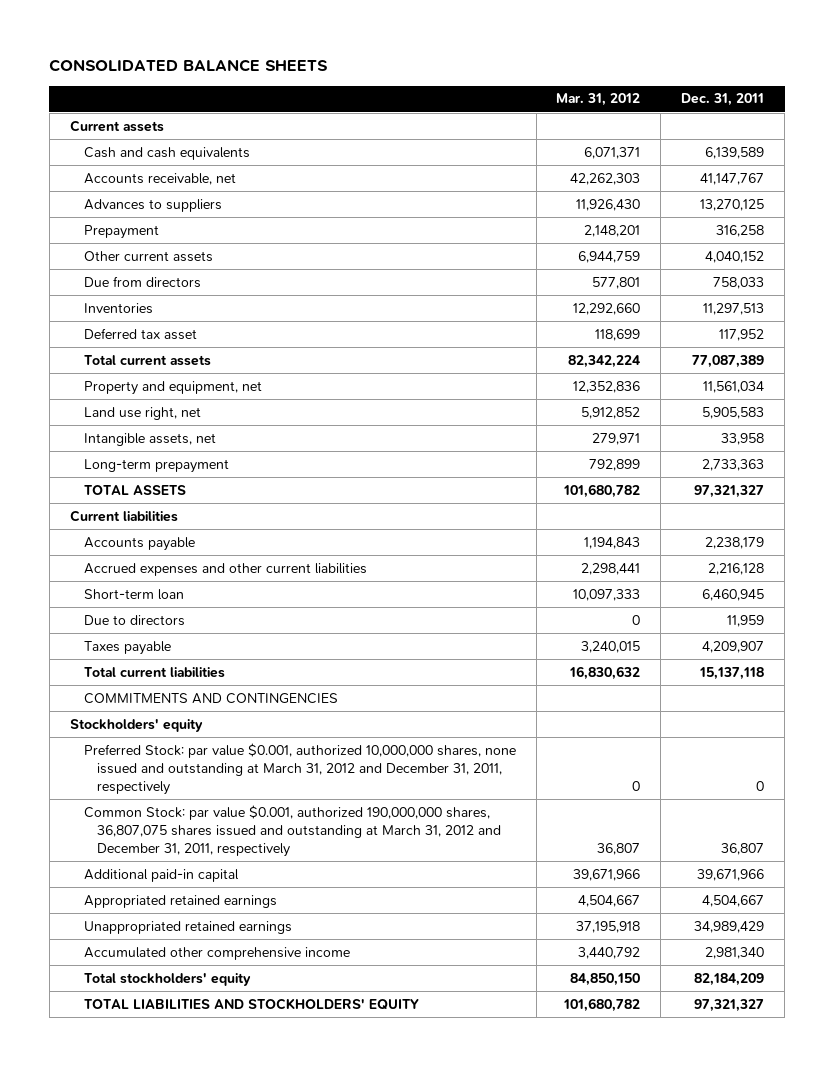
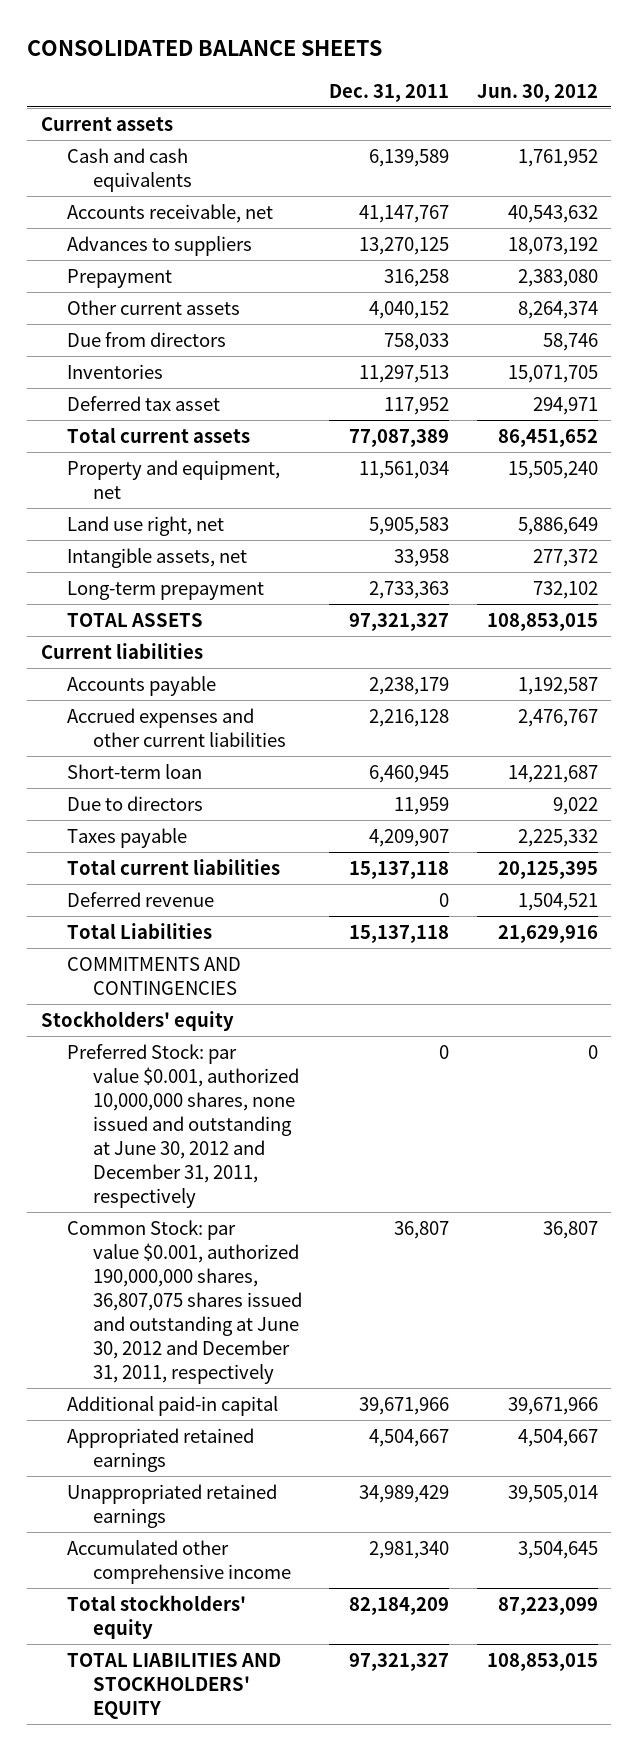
- | Mar. 31, 2012 | Dec. 31, 2011
+ | Dec. 31, 2011 | Jun. 30, 2012
+ Deferred revenue | 0 | 1,504,521
+ Total Liabilities | 15,137,118 | 21,629,916
- Preferred Stock: par value $0.001, authorized 10,000,000 shares, none issued and outstanding at March 31, 2012 and December 31, 2011, respectively | 0 | 0
- Common Stock: par value $0.001, authorized 190,000,000 shares, 36,807,075 shares issued and outstanding at March 31, 2012 and December 31, 2011, respectively | 36,807 | 36,807
+ Preferred Stock: par value $0.001, authorized 10,000,000 shares, none issued and outstanding at June 30, 2012 and December 31, 2011, respectively | 0 | 0
+ Common Stock: par value $0.001, authorized 190,000,000 shares, 36,807,075 shares issued and outstanding at June 30, 2012 and December 31, 2011, respectively | 36,807 | 36,807

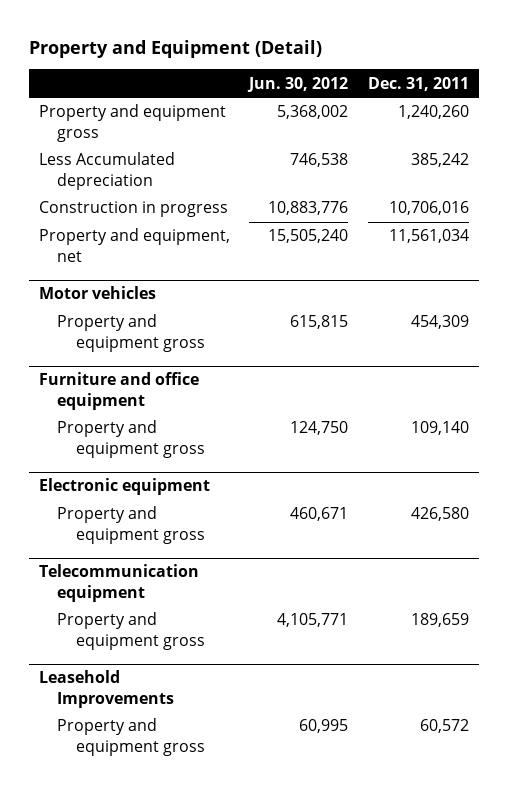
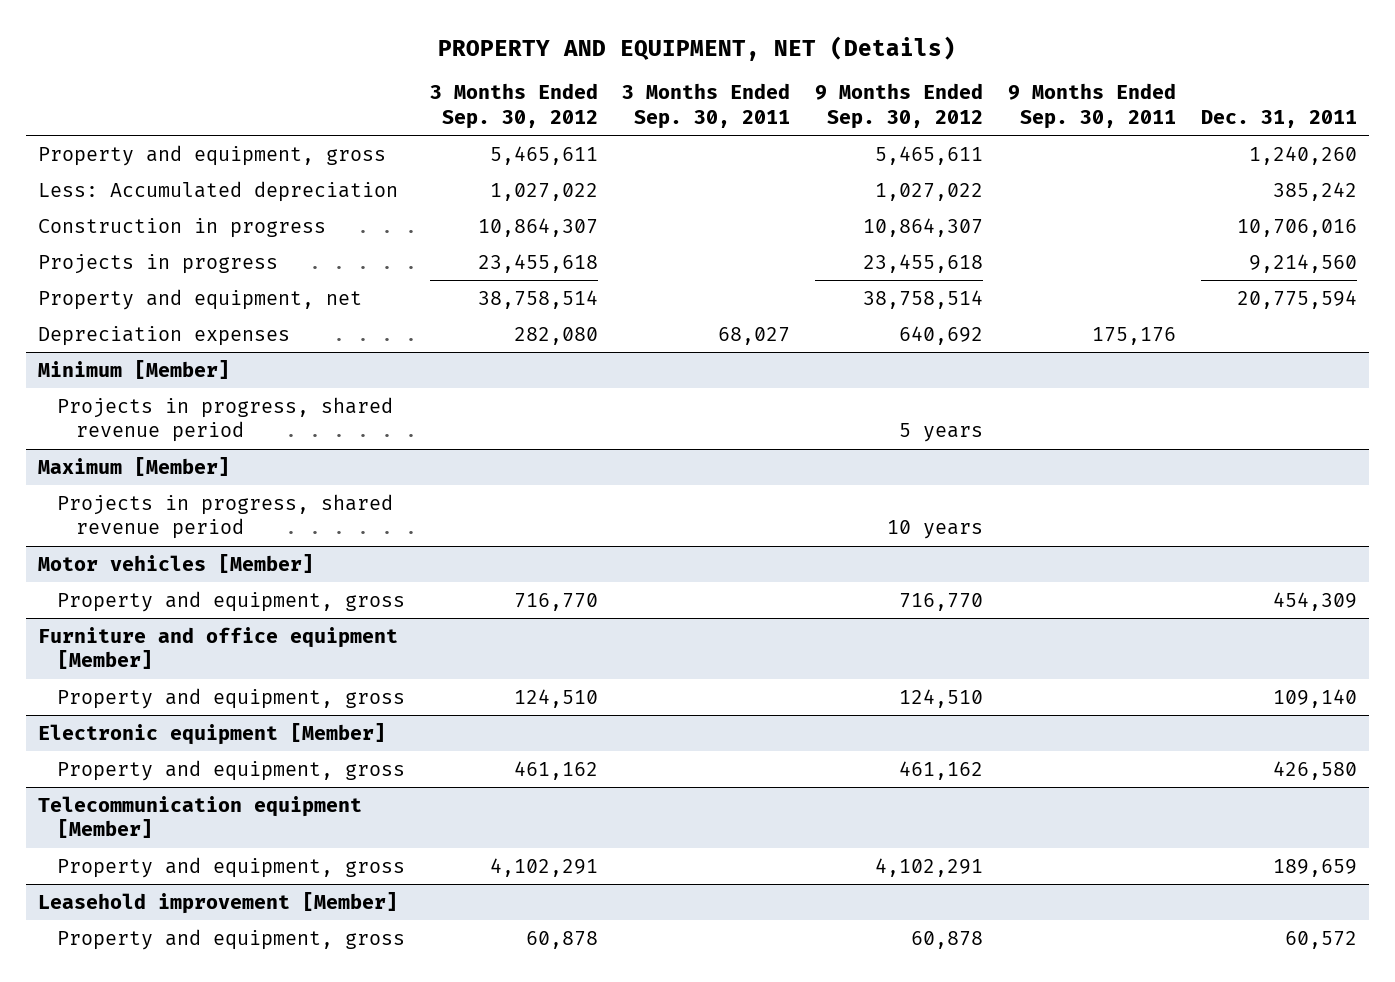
- Property and Equipment (Detail)
+ PROPERTY AND EQUIPMENT, NET (Details)
- | Jun. 30, 2012 | Dec. 31, 2011
+ | 3 Months Ended Sep. 30, 2012 | 3 Months Ended Sep. 30, 2011 | 9 Months Ended Sep. 30, 2012 | 9 Months Ended Sep. 30, 2011 | Dec. 31, 2011
- Property and equipment gross | 5,368,002 | 1,240,260
- Less Accumulated depreciation | 746,538 | 385,242
+ Property and equipment, gross | 5,465,611 | | 5,465,611 | | 1,240,260
+ Less: Accumulated depreciation | 1,027,022 | | 1,027,022 | | 385,242
- Property and equipment, net | 15,505,240 | 11,561,034
- Motor vehicles
- Property and equipment gross | 615,815 | 454,309
- Furniture and office equipment
- Property and equipment gross | 124,750 | 109,140
- Electronic equipment
- Property and equipment gross | 460,671 | 426,580
- Telecommunication equipment
- Property and equipment gross | 4,105,771 | 189,659
- Leasehold Improvements
- Property and equipment gross | 60,995 | 60,572
+ Projects in progress | 23,455,618 | | 23,455,618 | | 9,214,560
+ Property and equipment, net | 38,758,514 | | 38,758,514 | | 20,775,594
+ Depreciation expenses | 282,080 | 68,027 | 640,692 | 175,176 |
+ Minimum [Member]
+ Projects in progress, shared revenue period | | | 5 years | |
+ Maximum [Member]
+ Projects in progress, shared revenue period | | | 10 years | |
+ Motor vehicles [Member]
+ Property and equipment, gross | 716,770 | | 716,770 | | 454,309
+ Furniture and office equipment [Member]
+ Property and equipment, gross | 124,510 | | 124,510 | | 109,140
+ Electronic equipment [Member]
+ Property and equipment, gross | 461,162 | | 461,162 | | 426,580
+ Telecommunication equipment [Member]
+ Property and equipment, gross | 4,102,291 | | 4,102,291 | | 189,659
+ Leasehold improvement [Member]
+ Property and equipment, gross | 60,878 | | 60,878 | | 60,572

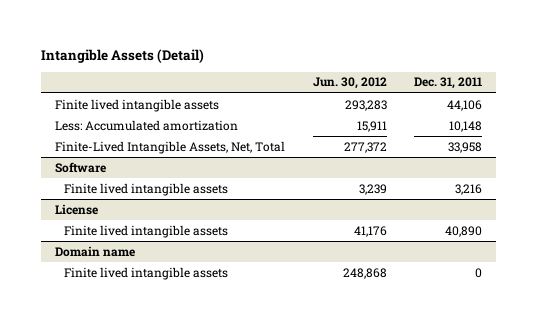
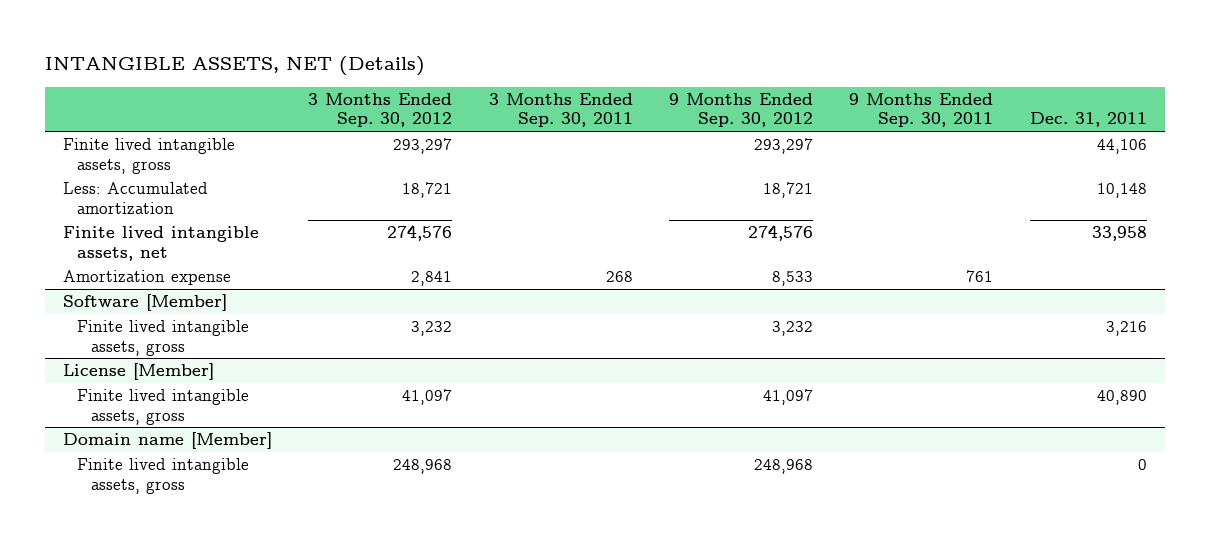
- Intangible Assets (Detail)
+ INTANGIBLE ASSETS, NET (Details)
- | Jun. 30, 2012 | Dec. 31, 2011
+ | 3 Months Ended Sep. 30, 2012 | 3 Months Ended Sep. 30, 2011 | 9 Months Ended Sep. 30, 2012 | 9 Months Ended Sep. 30, 2011 | Dec. 31, 2011
- Finite lived intangible assets | 293,283 | 44,106
+ Finite lived intangible assets, gross | 293,297 | | 293,297 | | 44,106
- Finite-Lived Intangible Assets, Net, Total | 277,372 | 33,958
- Software
- Finite lived intangible assets | 3,239 | 3,216
- License
- Finite lived intangible assets | 41,176 | 40,890
- Domain name
- Finite lived intangible assets | 248,868 | 0
+ Finite lived intangible assets, net | 274,576 | | 274,576 | | 33,958
+ Amortization expense | 2,841 | 268 | 8,533 | 761 |
+ Software [Member]
+ Finite lived intangible assets, gross | 3,232 | | 3,232 | | 3,216
+ License [Member]
+ Finite lived intangible assets, gross | 41,097 | | 41,097 | | 40,890
+ Domain name [Member]
+ Finite lived intangible assets, gross | 248,968 | | 248,968 | | 0

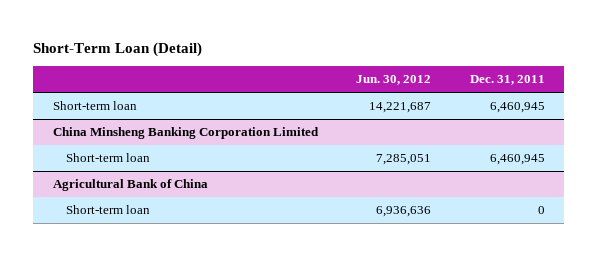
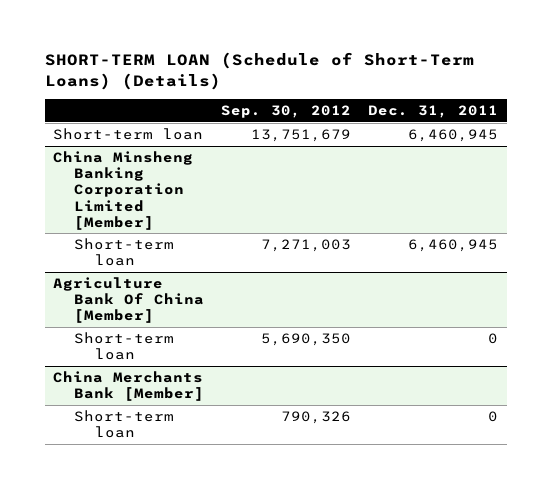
- Short-Term Loan (Detail)
+ SHORT-TERM LOAN (Schedule of Short-Term Loans) (Details)
- | Jun. 30, 2012 | Dec. 31, 2011
+ | Sep. 30, 2012 | Dec. 31, 2011
- China Minsheng Banking Corporation Limited
+ China Minsheng Banking Corporation Limited [Member]
- Agricultural Bank of China
+ Agriculture Bank Of China [Member]
+ China Merchants Bank [Member]
+ Short-term loan | 790,326 | 0

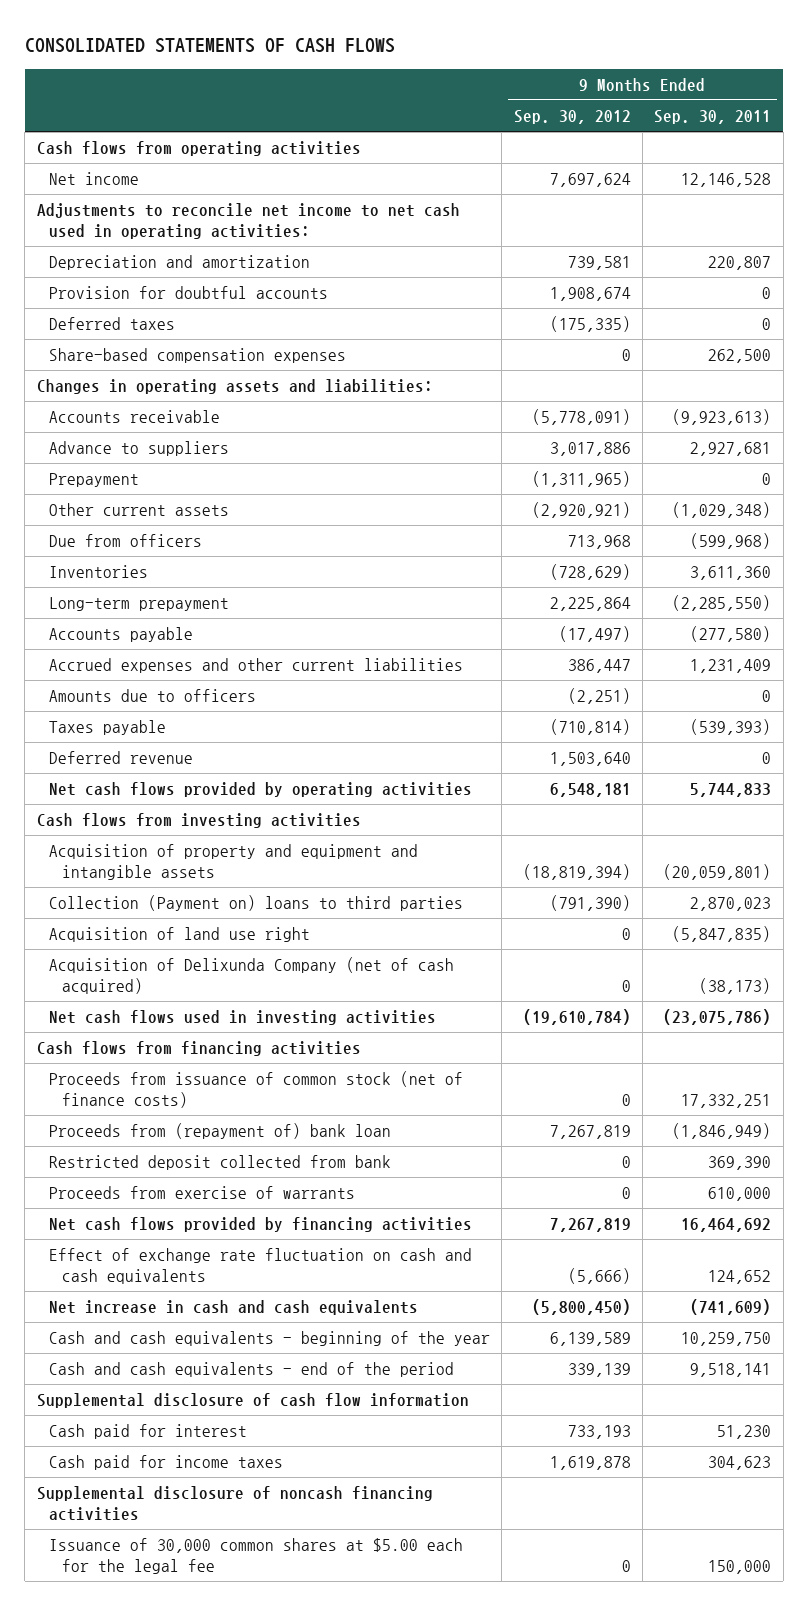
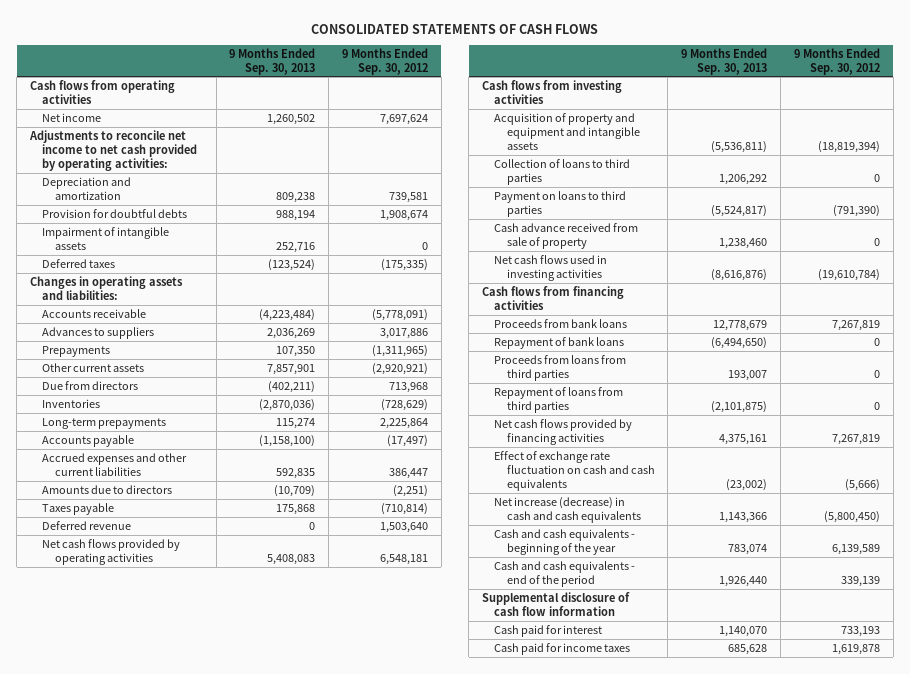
- | 9 Months Ended Sep. 30, 2012 | 9 Months Ended Sep. 30, 2011
+ | 9 Months Ended Sep. 30, 2013 | 9 Months Ended Sep. 30, 2012
- Adjustments to reconcile net income to net cash used in operating activities:
+ Adjustments to reconcile net income to net cash provided by operating activities:
- Provision for doubtful accounts | 1,908,674 | 0
+ Provision for doubtful debts | 988,194 | 1,908,674
+ Impairment of intangible assets | 252,716 | 0
- Share-based compensation expenses | 0 | 262,500
- Advance to suppliers | 3,017,886 | 2,927,681
- Prepayment | (1,311,965) | 0
+ Advances to suppliers | 2,036,269 | 3,017,886
+ Prepayments | 107,350 | (1,311,965)
- Due from officers | 713,968 | (599,968)
+ Due from directors | (402,211) | 713,968
- Long-term prepayment | 2,225,864 | (2,285,550)
+ Long-term prepayments | 115,274 | 2,225,864
- Amounts due to officers | (2,251) | 0
+ Amounts due to directors | (10,709) | (2,251)
- Collection (Payment on) loans to third parties | (791,390) | 2,870,023
- Acquisition of land use right | 0 | (5,847,835)
- Acquisition of Delixunda Company (net of cash acquired) | 0 | (38,173)
+ Collection of loans to third parties | 1,206,292 | 0
+ Payment on loans to third parties | (5,524,817) | (791,390)
+ Cash advance received from sale of property | 1,238,460 | 0
- Proceeds from issuance of common stock (net of finance costs) | 0 | 17,332,251
- Proceeds from (repayment of) bank loan | 7,267,819 | (1,846,949)
- Restricted deposit collected from bank | 0 | 369,390
- Proceeds from exercise of warrants | 0 | 610,000
+ Proceeds from bank loans | 12,778,679 | 7,267,819
+ Repayment of bank loans | (6,494,650) | 0
+ Proceeds from loans from third parties | 193,007 | 0
+ Repayment of loans from third parties | (2,101,875) | 0
- Net increase in cash and cash equivalents | (5,800,450) | (741,609)
+ Net increase (decrease) in cash and cash equivalents | 1,143,366 | (5,800,450)
- Supplemental disclosure of noncash financing activities
- Issuance of 30,000 common shares at $5.00 each for the legal fee | 0 | 150,000

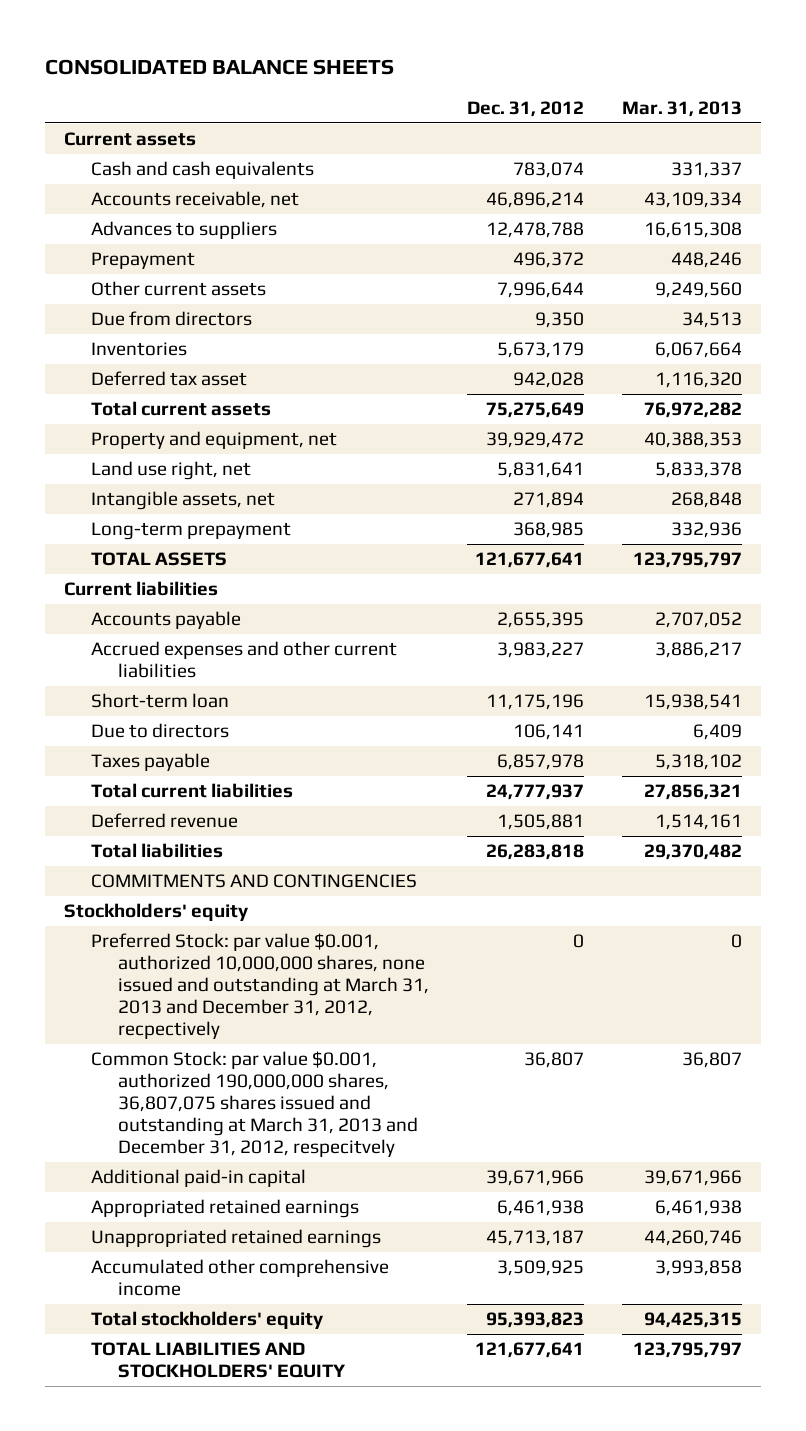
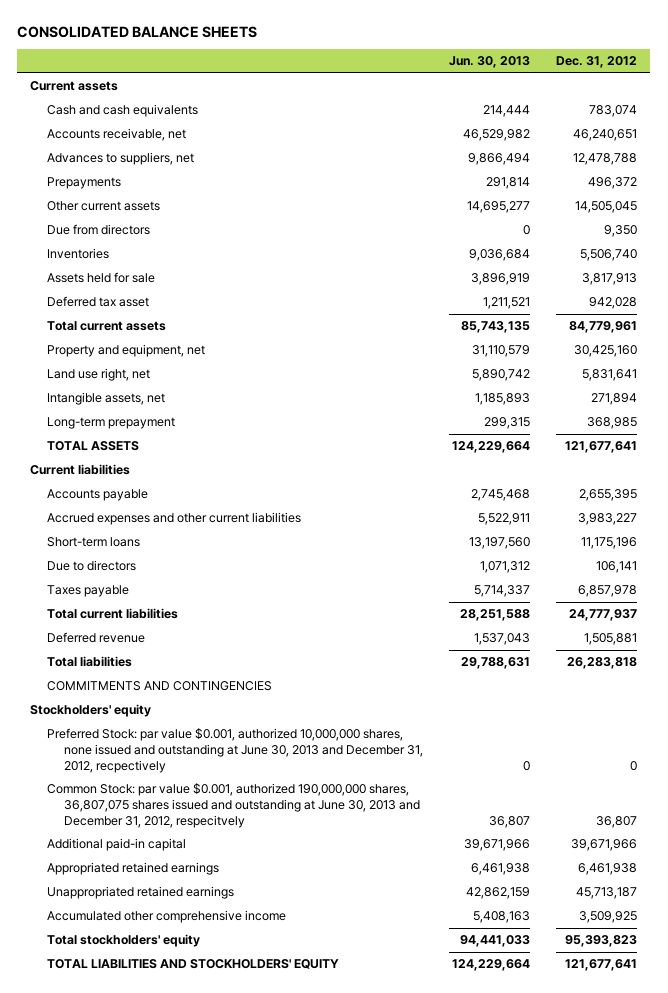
- | Dec. 31, 2012 | Mar. 31, 2013
+ | Jun. 30, 2013 | Dec. 31, 2012
- Accounts receivable, net | 46,896,214 | 43,109,334
- Advances to suppliers | 12,478,788 | 16,615,308
- Prepayment | 496,372 | 448,246
- Other current assets | 7,996,644 | 9,249,560
+ Accounts receivable, net | 46,529,982 | 46,240,651
+ Advances to suppliers, net | 9,866,494 | 12,478,788
+ Prepayments | 291,814 | 496,372
+ Other current assets | 14,695,277 | 14,505,045
- Inventories | 5,673,179 | 6,067,664
+ Inventories | 9,036,684 | 5,506,740
+ Assets held for sale | 3,896,919 | 3,817,913
- Total current assets | 75,275,649 | 76,972,282
- Property and equipment, net | 39,929,472 | 40,388,353
+ Total current assets | 85,743,135 | 84,779,961
+ Property and equipment, net | 31,110,579 | 30,425,160
- Short-term loan | 11,175,196 | 15,938,541
+ Short-term loans | 13,197,560 | 11,175,196
- Preferred Stock: par value $0.001, authorized 10,000,000 shares, none issued and outstanding at March 31, 2013 and December 31, 2012, recpectively | 0 | 0
- Common Stock: par value $0.001, authorized 190,000,000 shares, 36,807,075 shares issued and outstanding at March 31, 2013 and December 31, 2012, respecitvely | 36,807 | 36,807
+ Preferred Stock: par value $0.001, authorized 10,000,000 shares, none issued and outstanding at June 30, 2013 and December 31, 2012, recpectively | 0 | 0
+ Common Stock: par value $0.001, authorized 190,000,000 shares, 36,807,075 shares issued and outstanding at June 30, 2013 and December 31, 2012, respecitvely | 36,807 | 36,807

